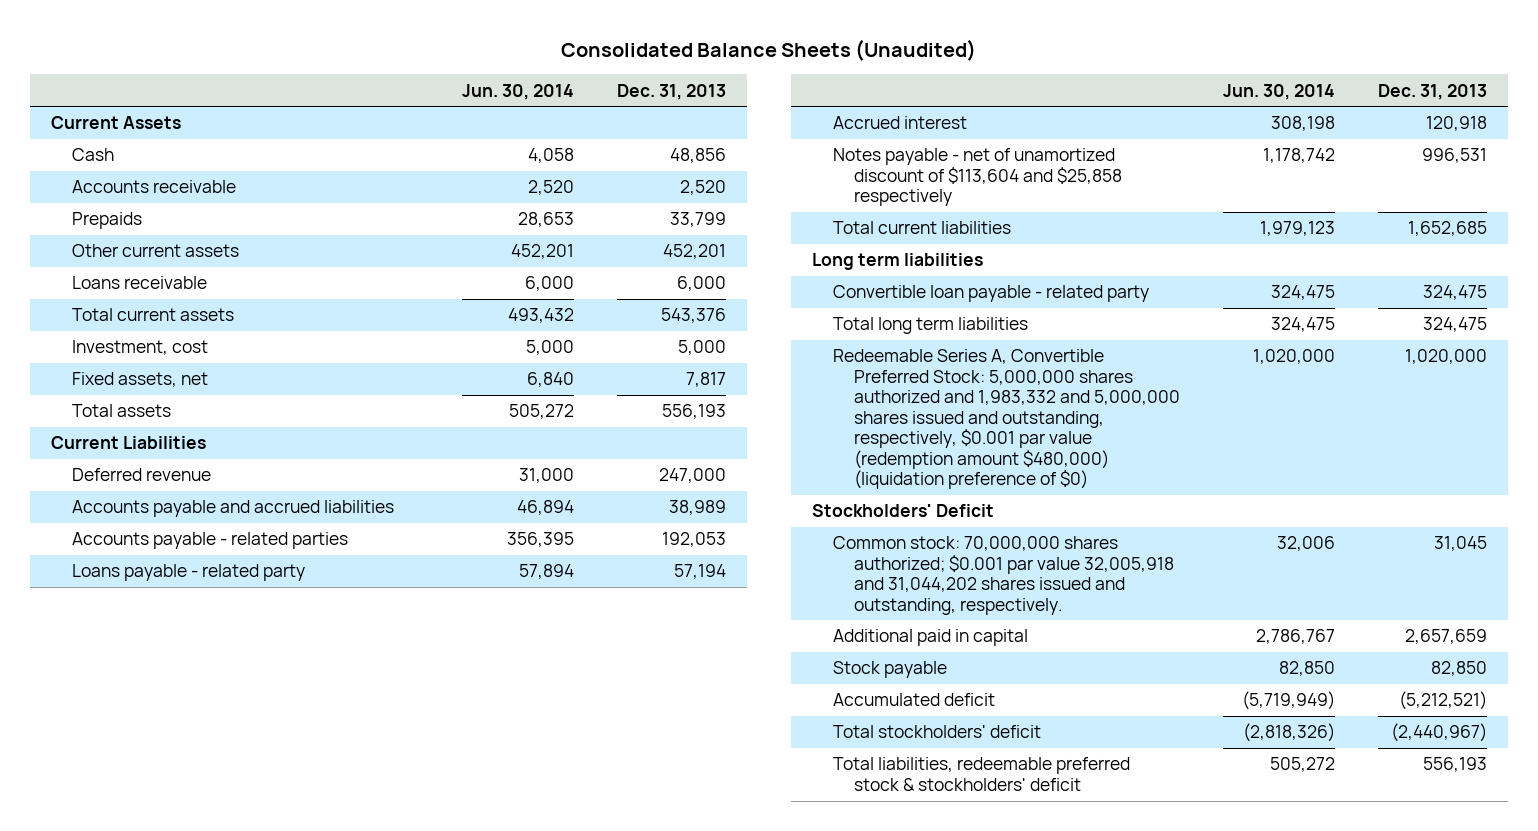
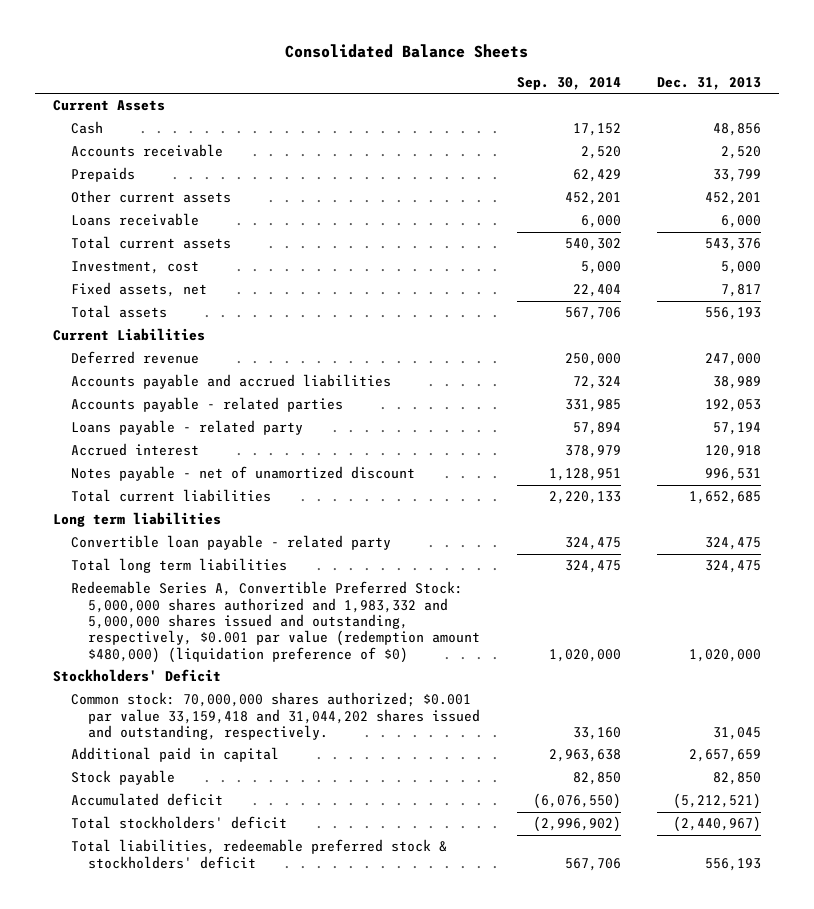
- Consolidated Balance Sheets (Unaudited)
+ Consolidated Balance Sheets
- | Jun. 30, 2014 | Dec. 31, 2013
+ | Sep. 30, 2014 | Dec. 31, 2013
- Notes payable - net of unamortized discount of $113,604 and $25,858 respectively | 1,178,742 | 996,531
+ Notes payable - net of unamortized discount | 1,128,951 | 996,531
- Common stock: 70,000,000 shares authorized; $0.001 par value 32,005,918 and 31,044,202 shares issued and outstanding, respectively. | 32,006 | 31,045
+ Common stock: 70,000,000 shares authorized; $0.001 par value 33,159,418 and 31,044,202 shares issued and outstanding, respectively. | 33,160 | 31,045

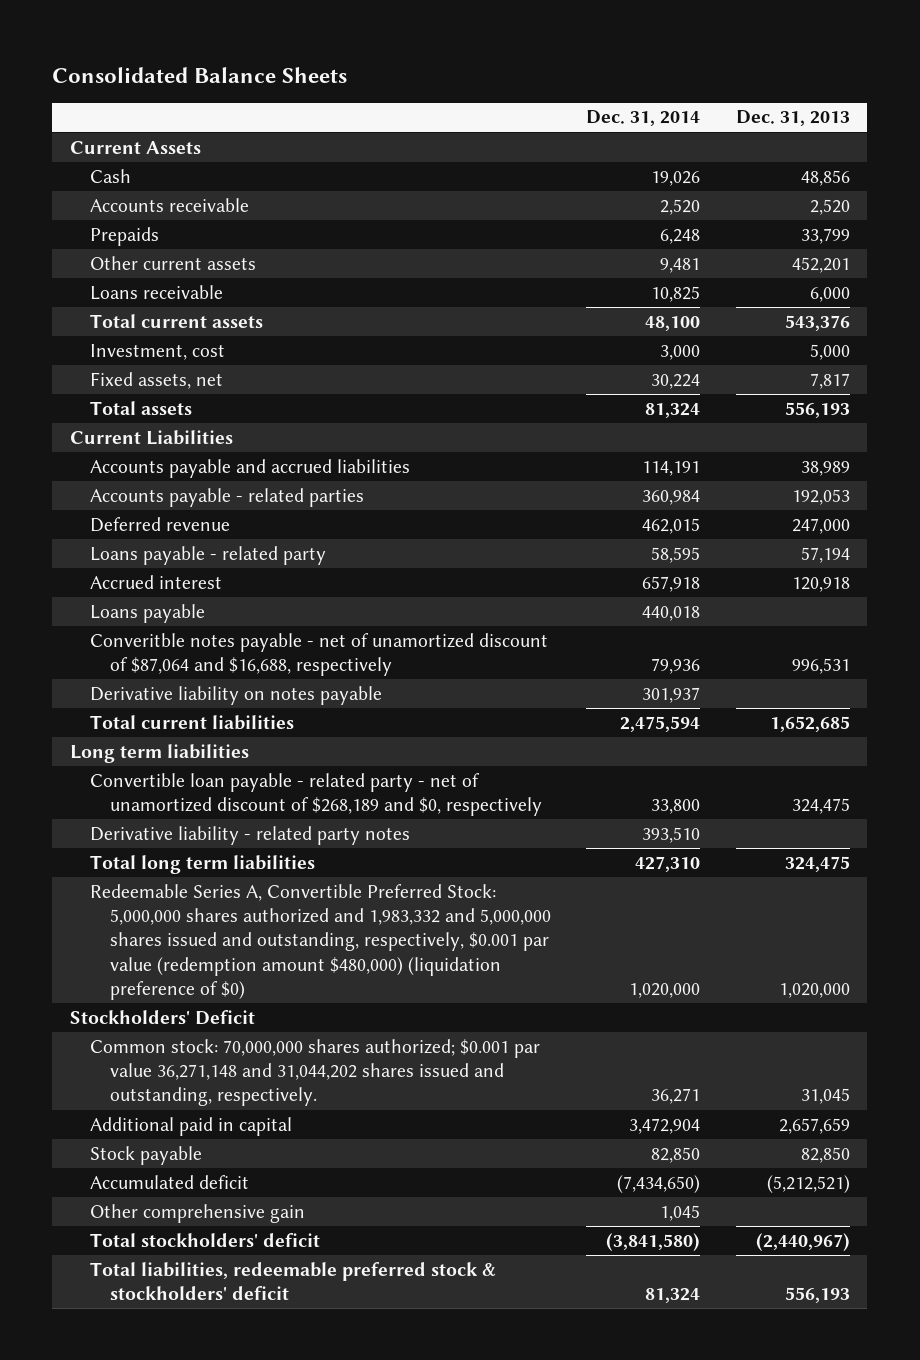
- | Sep. 30, 2014 | Dec. 31, 2013
+ | Dec. 31, 2014 | Dec. 31, 2013
moved down: Deferred revenue | 462,015 | 247,000
- Notes payable - net of unamortized discount | 1,128,951 | 996,531
+ Loans payable | 440,018 |
+ Converitble notes payable - net of unamortized discount of $87,064 and $16,688, respectively | 79,936 | 996,531
+ Derivative liability on notes payable | 301,937 |
- Convertible loan payable - related party | 324,475 | 324,475
+ Convertible loan payable - related party - net of unamortized discount of $268,189 and $0, respectively | 33,800 | 324,475
+ Derivative liability - related party notes | 393,510 |
- Common stock: 70,000,000 shares authorized; $0.001 par value 33,159,418 and 31,044,202 shares issued and outstanding, respectively. | 33,160 | 31,045
+ Common stock: 70,000,000 shares authorized; $0.001 par value 36,271,148 and 31,044,202 shares issued and outstanding, respectively. | 36,271 | 31,045
+ Other comprehensive gain | 1,045 |

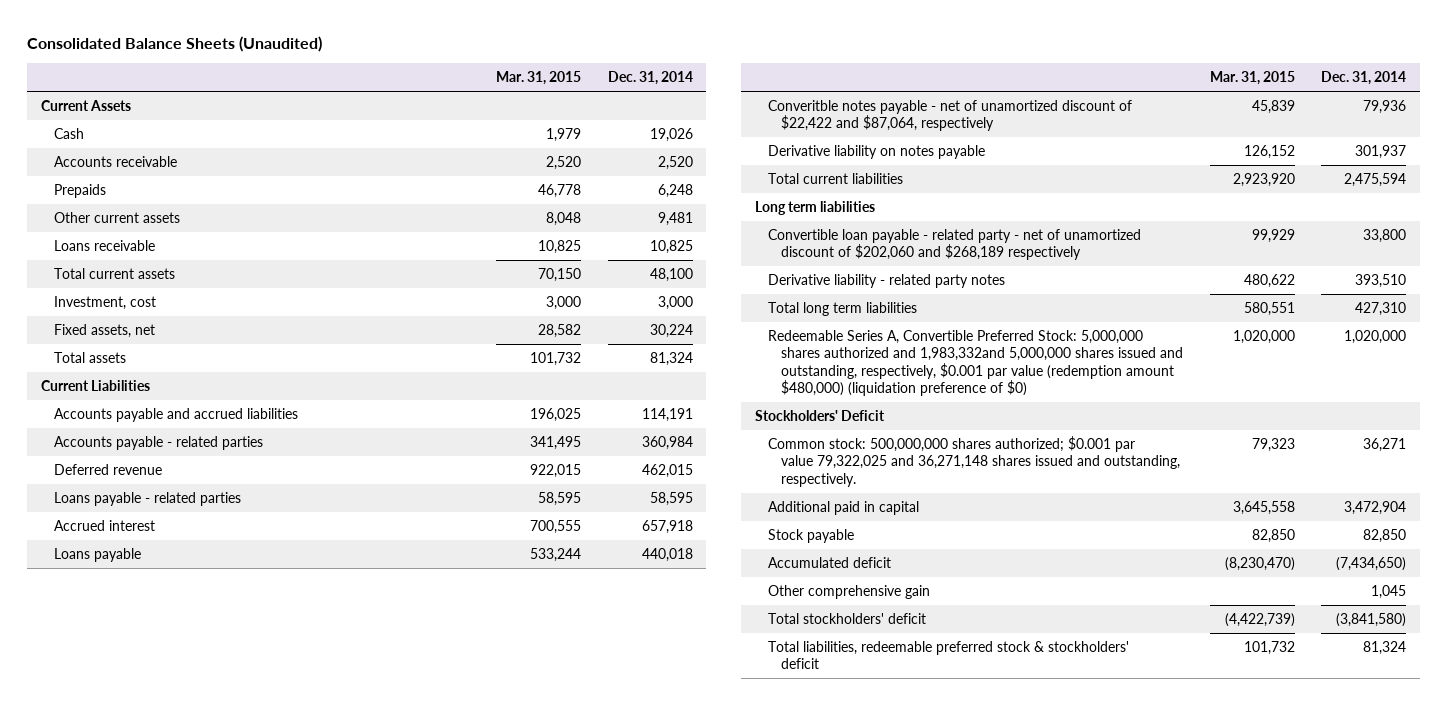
- Consolidated Balance Sheets
+ Consolidated Balance Sheets (Unaudited)
- | Dec. 31, 2014 | Dec. 31, 2013
+ | Mar. 31, 2015 | Dec. 31, 2014
- Loans payable - related party | 58,595 | 57,194
+ Loans payable - related parties | 58,595 | 58,595
- Converitble notes payable - net of unamortized discount of $87,064 and $16,688, respectively | 79,936 | 996,531
+ Converitble notes payable - net of unamortized discount of $22,422 and $87,064, respectively | 45,839 | 79,936
- Convertible loan payable - related party - net of unamortized discount of $268,189 and $0, respectively | 33,800 | 324,475
+ Convertible loan payable - related party - net of unamortized discount of $202,060 and $268,189 respectively | 99,929 | 33,800
- Redeemable Series A, Convertible Preferred Stock: 5,000,000 shares authorized and 1,983,332 and 5,000,000 shares issued and outstanding, respectively, $0.001 par value (redemption amount $480,000) (liquidation preference of $0) | 1,020,000 | 1,020,000
+ Redeemable Series A, Convertible Preferred Stock: 5,000,000 shares authorized and 1,983,332and 5,000,000 shares issued and outstanding, respectively, $0.001 par value (redemption amount $480,000) (liquidation preference of $0) | 1,020,000 | 1,020,000
- Common stock: 70,000,000 shares authorized; $0.001 par value 36,271,148 and 31,044,202 shares issued and outstanding, respectively. | 36,271 | 31,045
+ Common stock: 500,000,000 shares authorized; $0.001 par value 79,322,025 and 36,271,148 shares issued and outstanding, respectively. | 79,323 | 36,271

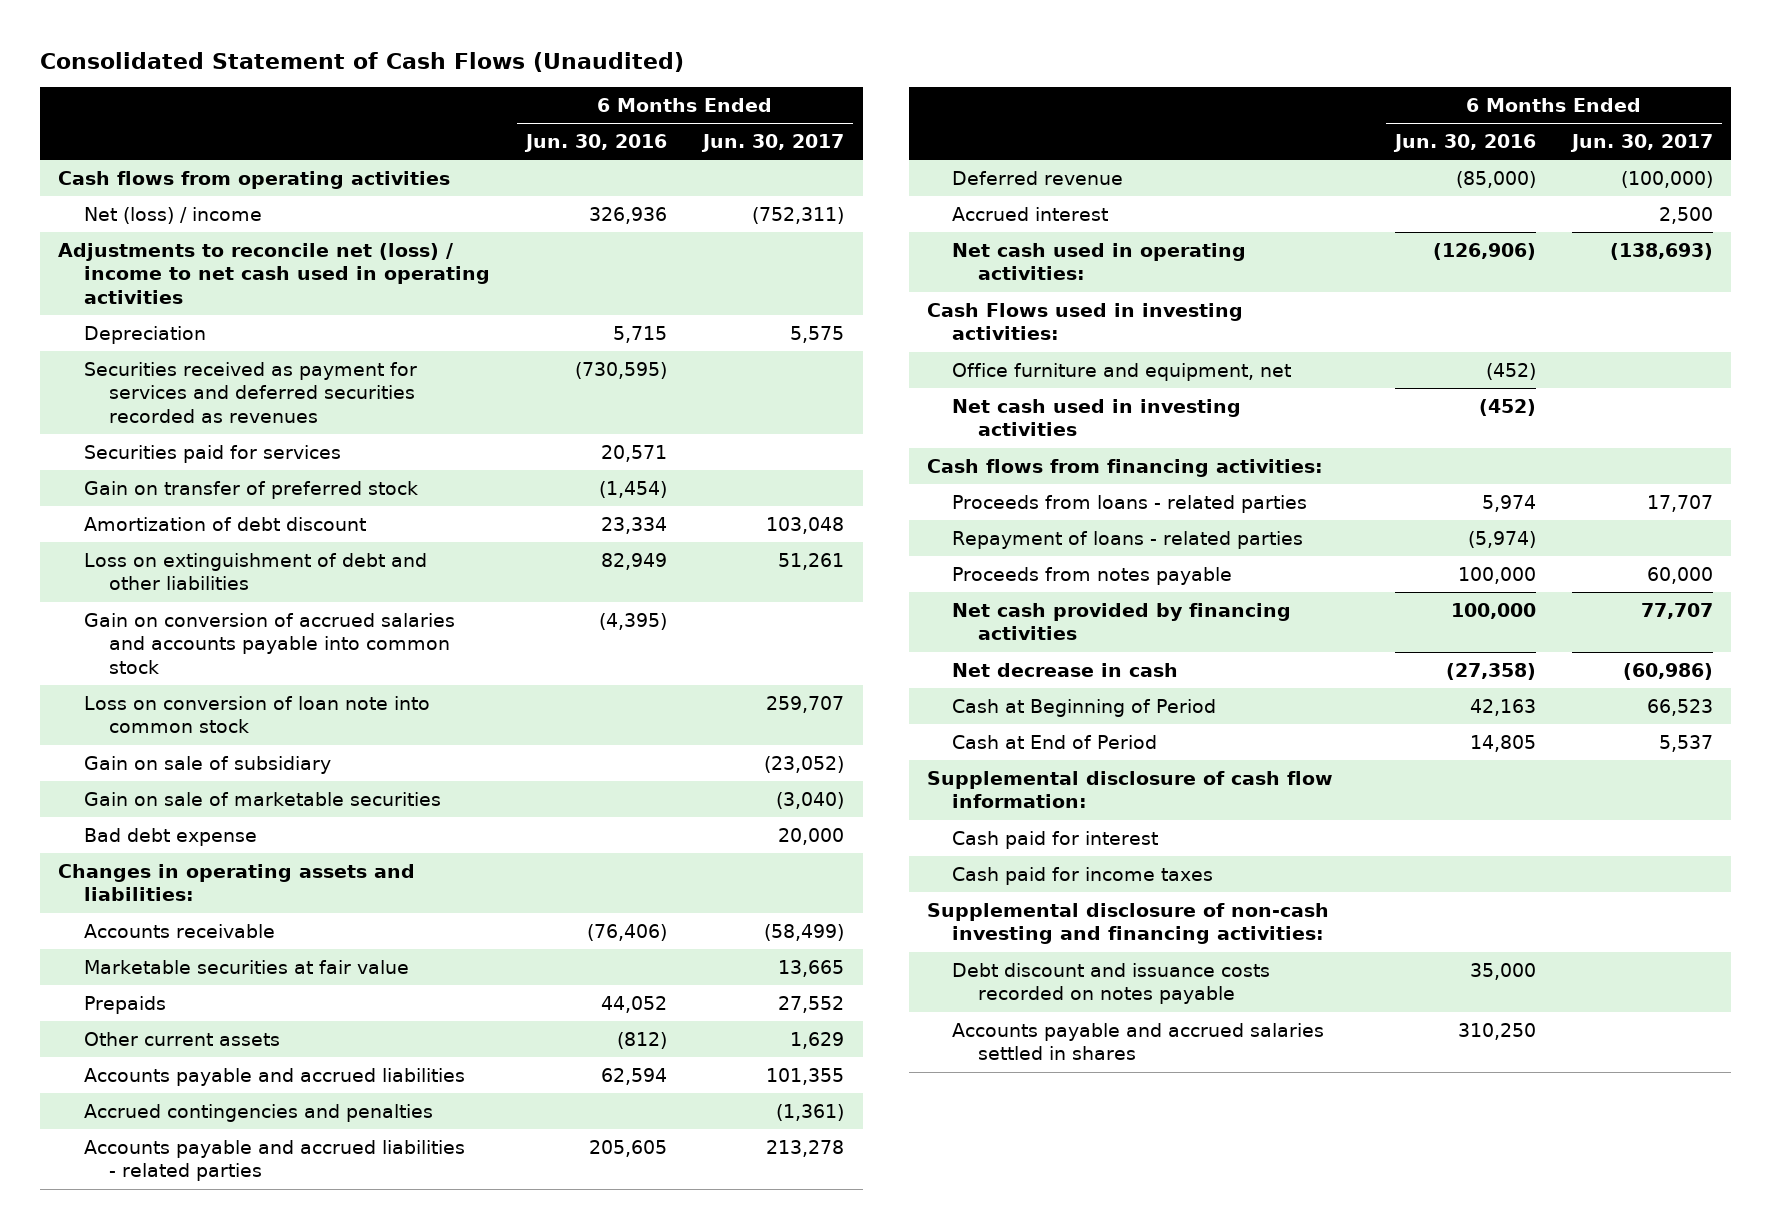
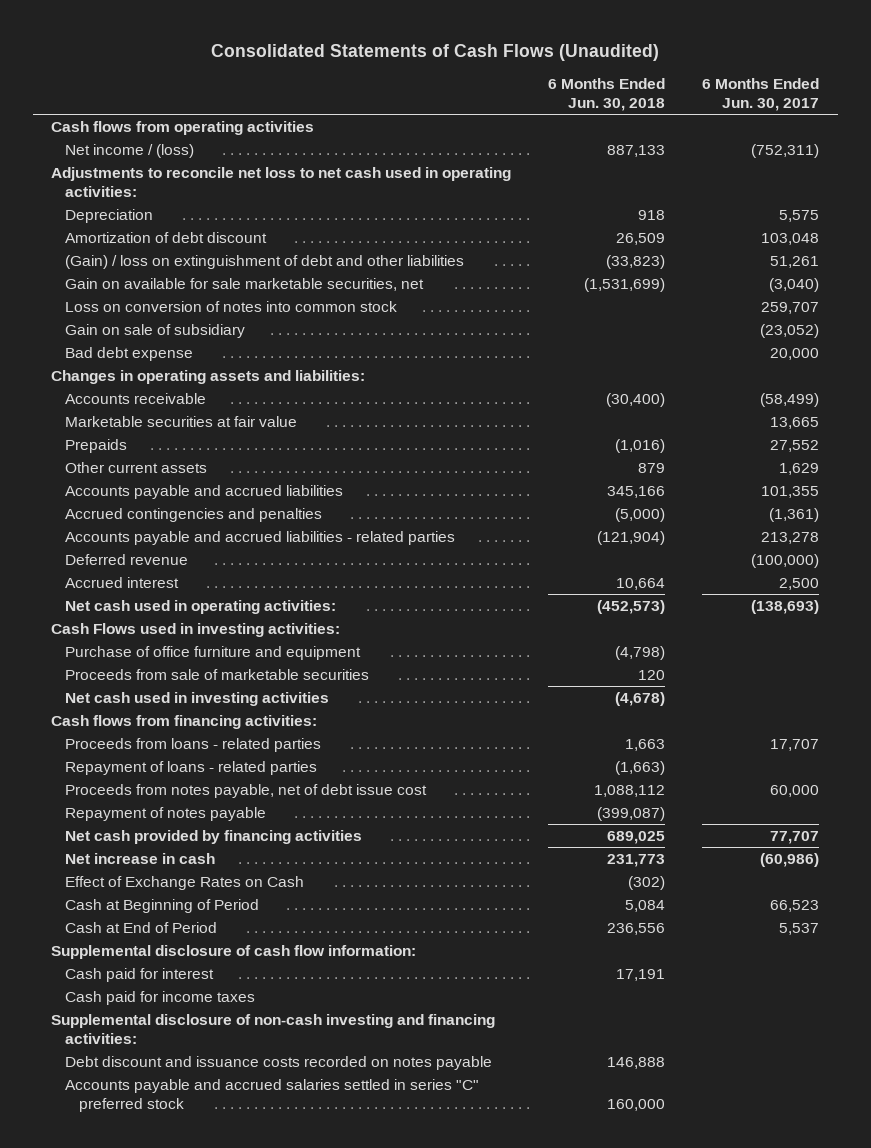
- Consolidated Statement of Cash Flows (Unaudited)
+ Consolidated Statements of Cash Flows (Unaudited)
- | 6 Months Ended Jun. 30, 2016 | 6 Months Ended Jun. 30, 2017
+ | 6 Months Ended Jun. 30, 2018 | 6 Months Ended Jun. 30, 2017
- Net (loss) / income | 326,936 | (752,311)
- Adjustments to reconcile net (loss) / income to net cash used in operating activities
+ Net income / (loss) | 887,133 | (752,311)
+ Adjustments to reconcile net loss to net cash used in operating activities:
- Securities received as payment for services and deferred securities recorded as revenues | (730,595) |
- Securities paid for services | 20,571 |
- Gain on transfer of preferred stock | (1,454) |
- Loss on extinguishment of debt and other liabilities | 82,949 | 51,261
- Gain on conversion of accrued salaries and accounts payable into common stock | (4,395) |
- Loss on conversion of loan note into common stock | | 259,707
+ (Gain) / loss on extinguishment of debt and other liabilities | (33,823) | 51,261
+ Gain on available for sale marketable securities, net | (1,531,699) | (3,040)
+ Loss on conversion of notes into common stock | | 259,707
- Gain on sale of marketable securities | | (3,040)
- Office furniture and equipment, net | (452) |
+ Purchase of office furniture and equipment | (4,798) |
+ Proceeds from sale of marketable securities | 120 |
- Proceeds from notes payable | 100,000 | 60,000
+ Proceeds from notes payable, net of debt issue cost | 1,088,112 | 60,000
+ Repayment of notes payable | (399,087) |
- Net decrease in cash | (27,358) | (60,986)
+ Net increase in cash | 231,773 | (60,986)
+ Effect of Exchange Rates on Cash | (302) |
- Accounts payable and accrued salaries settled in shares | 310,250 |
+ Accounts payable and accrued salaries settled in series "C" preferred stock | 160,000 |

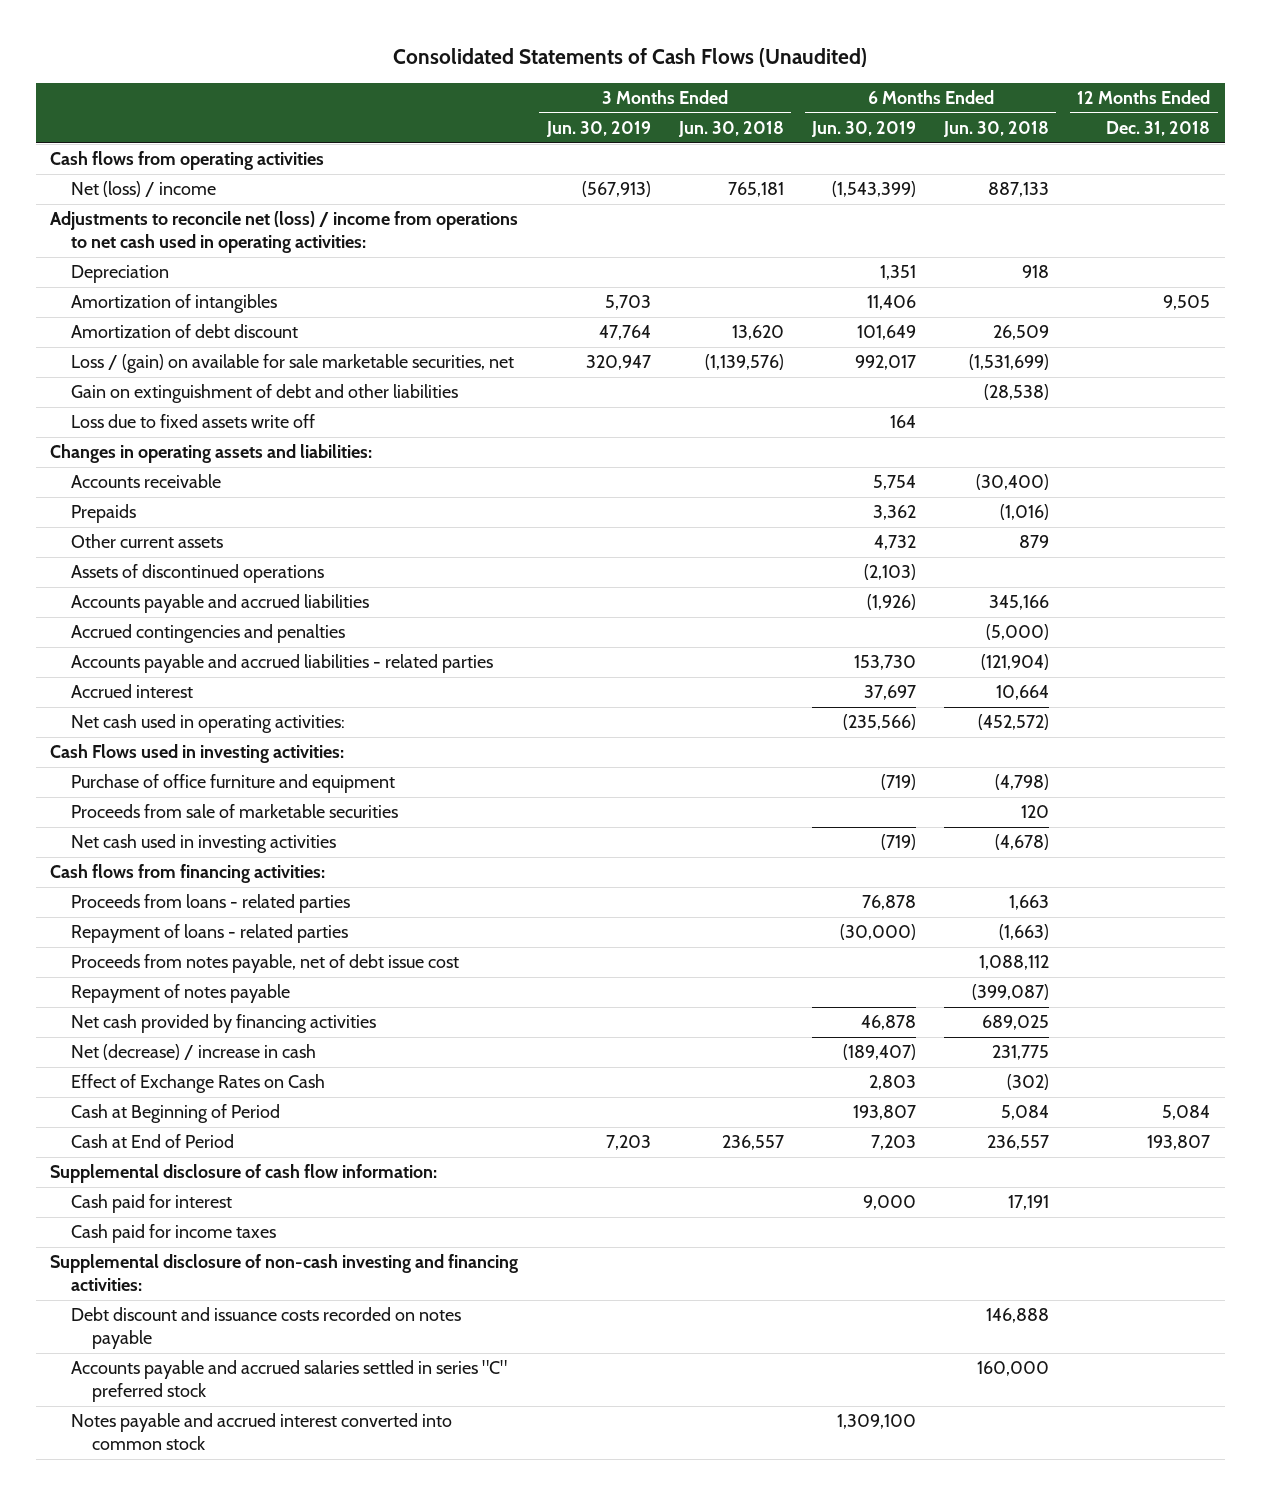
- | 6 Months Ended Jun. 30, 2018 | 6 Months Ended Jun. 30, 2017
+ | 3 Months Ended Jun. 30, 2019 | 3 Months Ended Jun. 30, 2018 | 6 Months Ended Jun. 30, 2019 | 6 Months Ended Jun. 30, 2018 | 12 Months Ended Dec. 31, 2018
- Net income / (loss) | 887,133 | (752,311)
- Adjustments to reconcile net loss to net cash used in operating activities:
+ Net (loss) / income | (567,913) | 765,181 | (1,543,399) | 887,133 |
+ Adjustments to reconcile net (loss) / income from operations to net cash used in operating activities:
+ Amortization of intangibles | 5,703 | | 11,406 | | 9,505
- (Gain) / loss on extinguishment of debt and other liabilities | (33,823) | 51,261
- Gain on available for sale marketable securities, net | (1,531,699) | (3,040)
- Loss on conversion of notes into common stock | | 259,707
- Gain on sale of subsidiary | | (23,052)
- Bad debt expense | | 20,000
+ Loss / (gain) on available for sale marketable securities, net | 320,947 | (1,139,576) | 992,017 | (1,531,699) |
+ Gain on extinguishment of debt and other liabilities | | | | (28,538) |
+ Loss due to fixed assets write off | | | 164 | |
- Marketable securities at fair value | | 13,665
+ Assets of discontinued operations | | | (2,103) | |
- Deferred revenue | | (100,000)
- Net cash used in operating activities: | (452,573) | (138,693)
+ Net cash used in operating activities: | | | (235,566) | (452,572) |
- Net increase in cash | 231,773 | (60,986)
+ Net (decrease) / increase in cash | | | (189,407) | 231,775 |
- Cash at End of Period | 236,556 | 5,537
+ Cash at End of Period | 7,203 | 236,557 | 7,203 | 236,557 | 193,807
+ Notes payable and accrued interest converted into common stock | | | 1,309,100 | |

